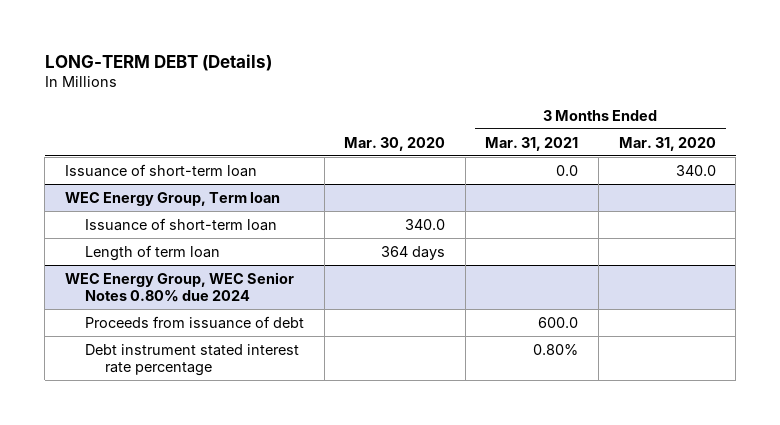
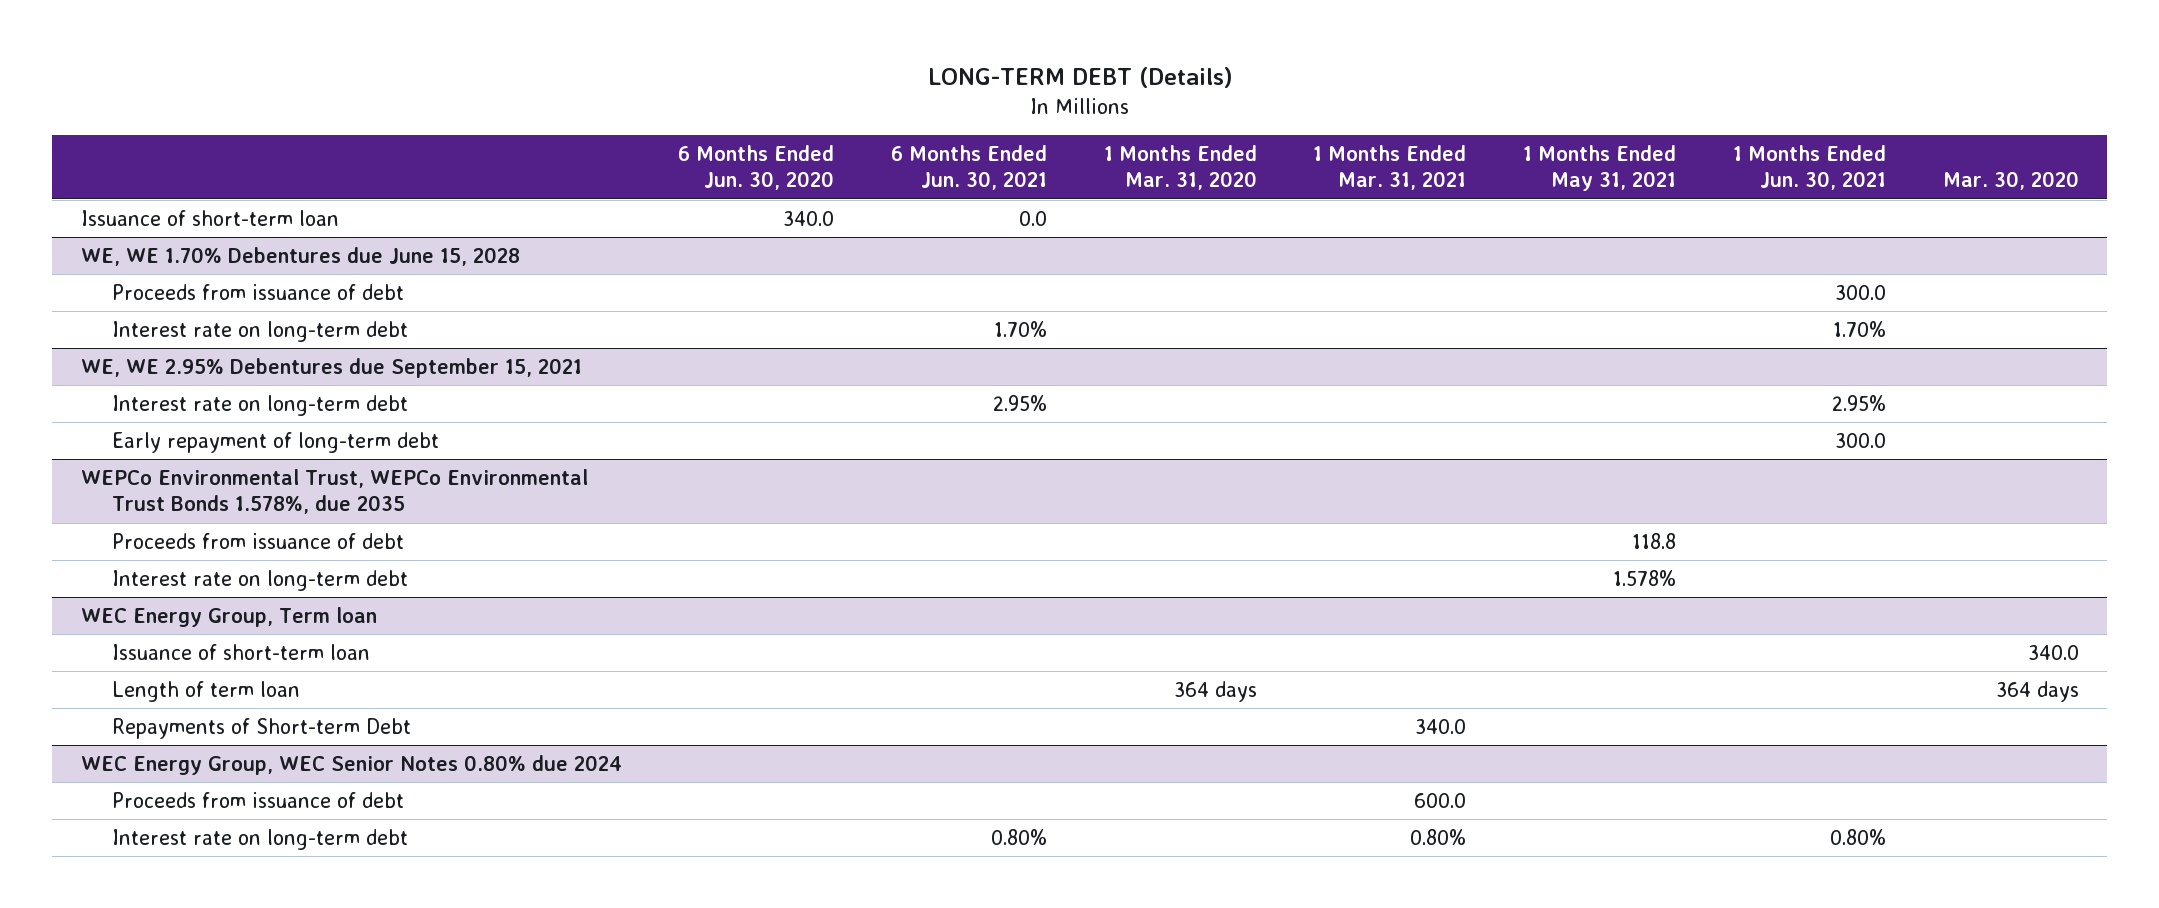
- | Mar. 30, 2020 | 3 Months Ended Mar. 31, 2021 | 3 Months Ended Mar. 31, 2020
+ | 6 Months Ended Jun. 30, 2020 | 6 Months Ended Jun. 30, 2021 | 1 Months Ended Mar. 31, 2020 | 1 Months Ended Mar. 31, 2021 | 1 Months Ended May 31, 2021 | 1 Months Ended Jun. 30, 2021 | Mar. 30, 2020
+ WE, WE 1.70% Debentures due June 15, 2028
+ Proceeds from issuance of debt | | | | | | 300.0 |
+ Interest rate on long-term debt | | 1.70% | | | | 1.70% |
+ WE, WE 2.95% Debentures due September 15, 2021
+ Interest rate on long-term debt | | 2.95% | | | | 2.95% |
+ Early repayment of long-term debt | | | | | | 300.0 |
+ WEPCo Environmental Trust, WEPCo Environmental Trust Bonds 1.578%, due 2035
+ Proceeds from issuance of debt | | | | | 118.8 | |
+ Interest rate on long-term debt | | | | | 1.578% | |
@ WEC Energy Group, Term loan
+ Repayments of Short-term Debt | | | | 340.0 | | |
@ WEC Energy Group, WEC Senior Notes 0.80% due 2024
- Debt instrument stated interest rate percentage | | 0.80% |
+ Interest rate on long-term debt | | 0.80% | | 0.80% | | 0.80% |

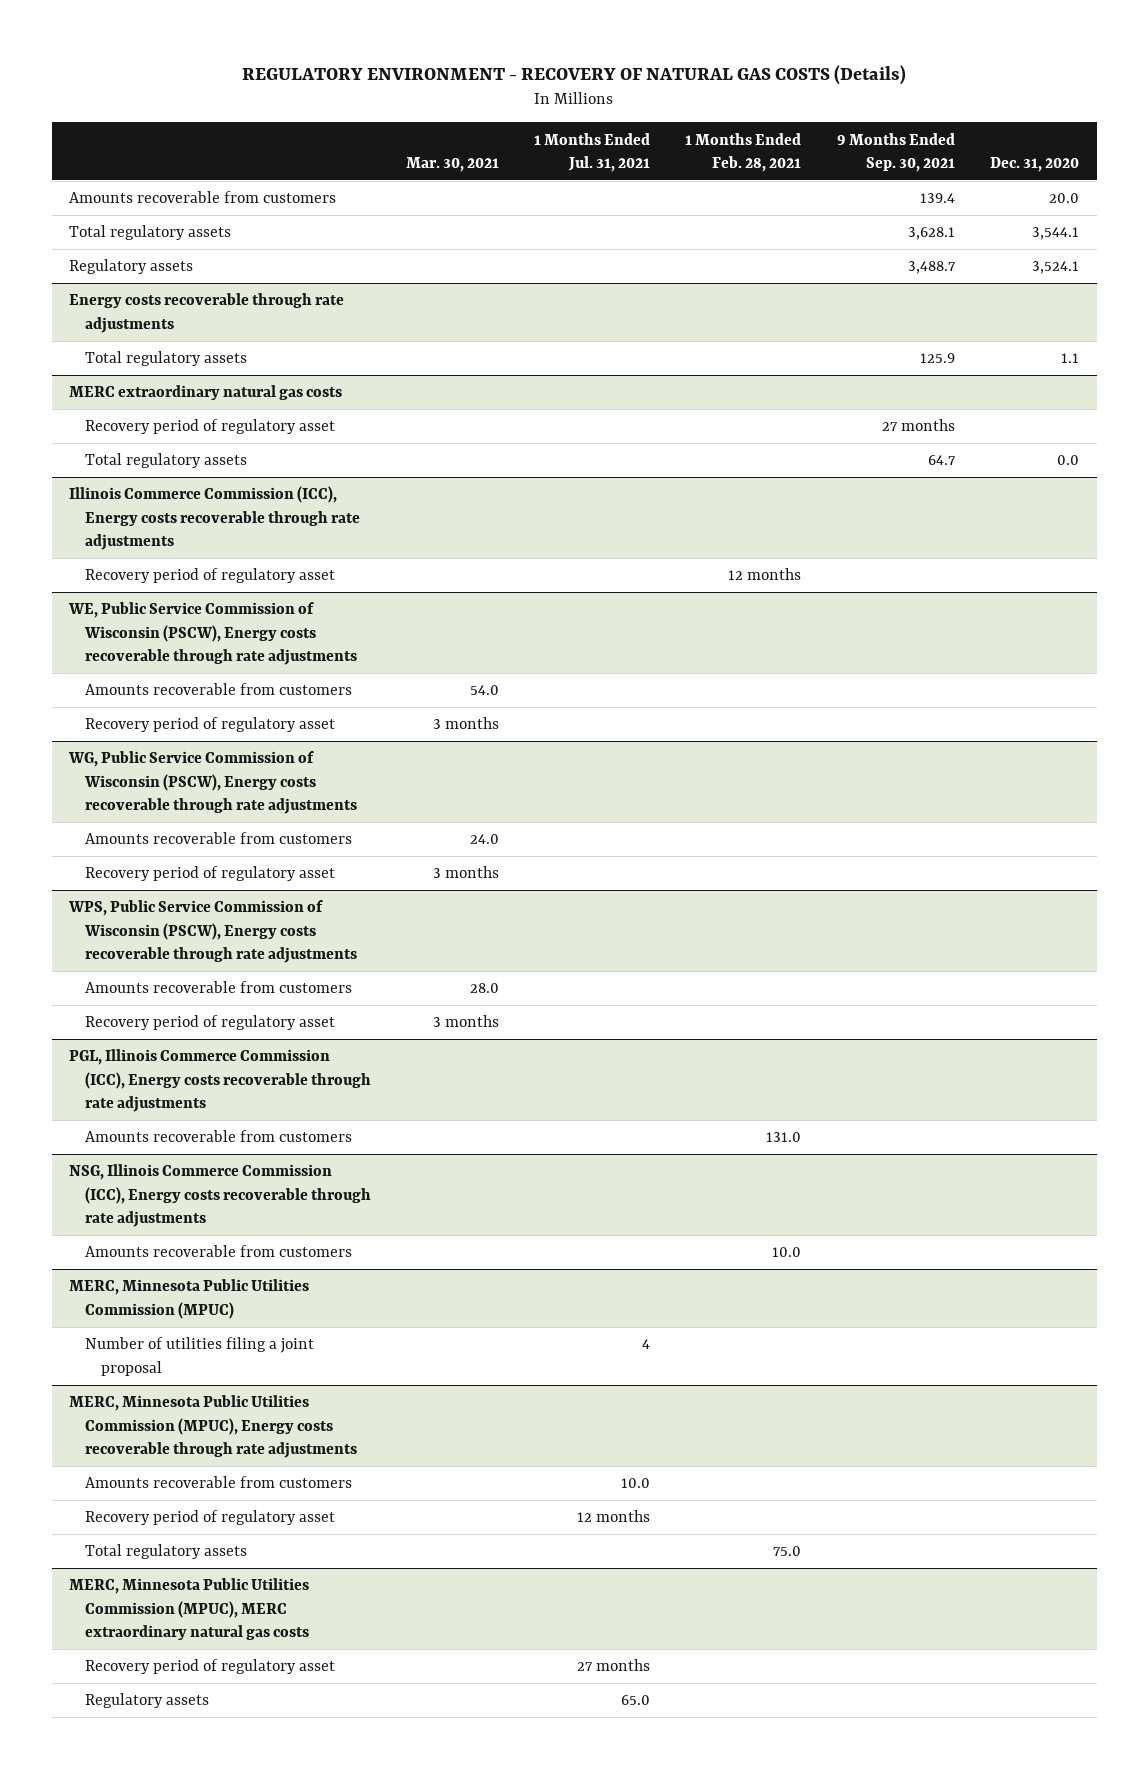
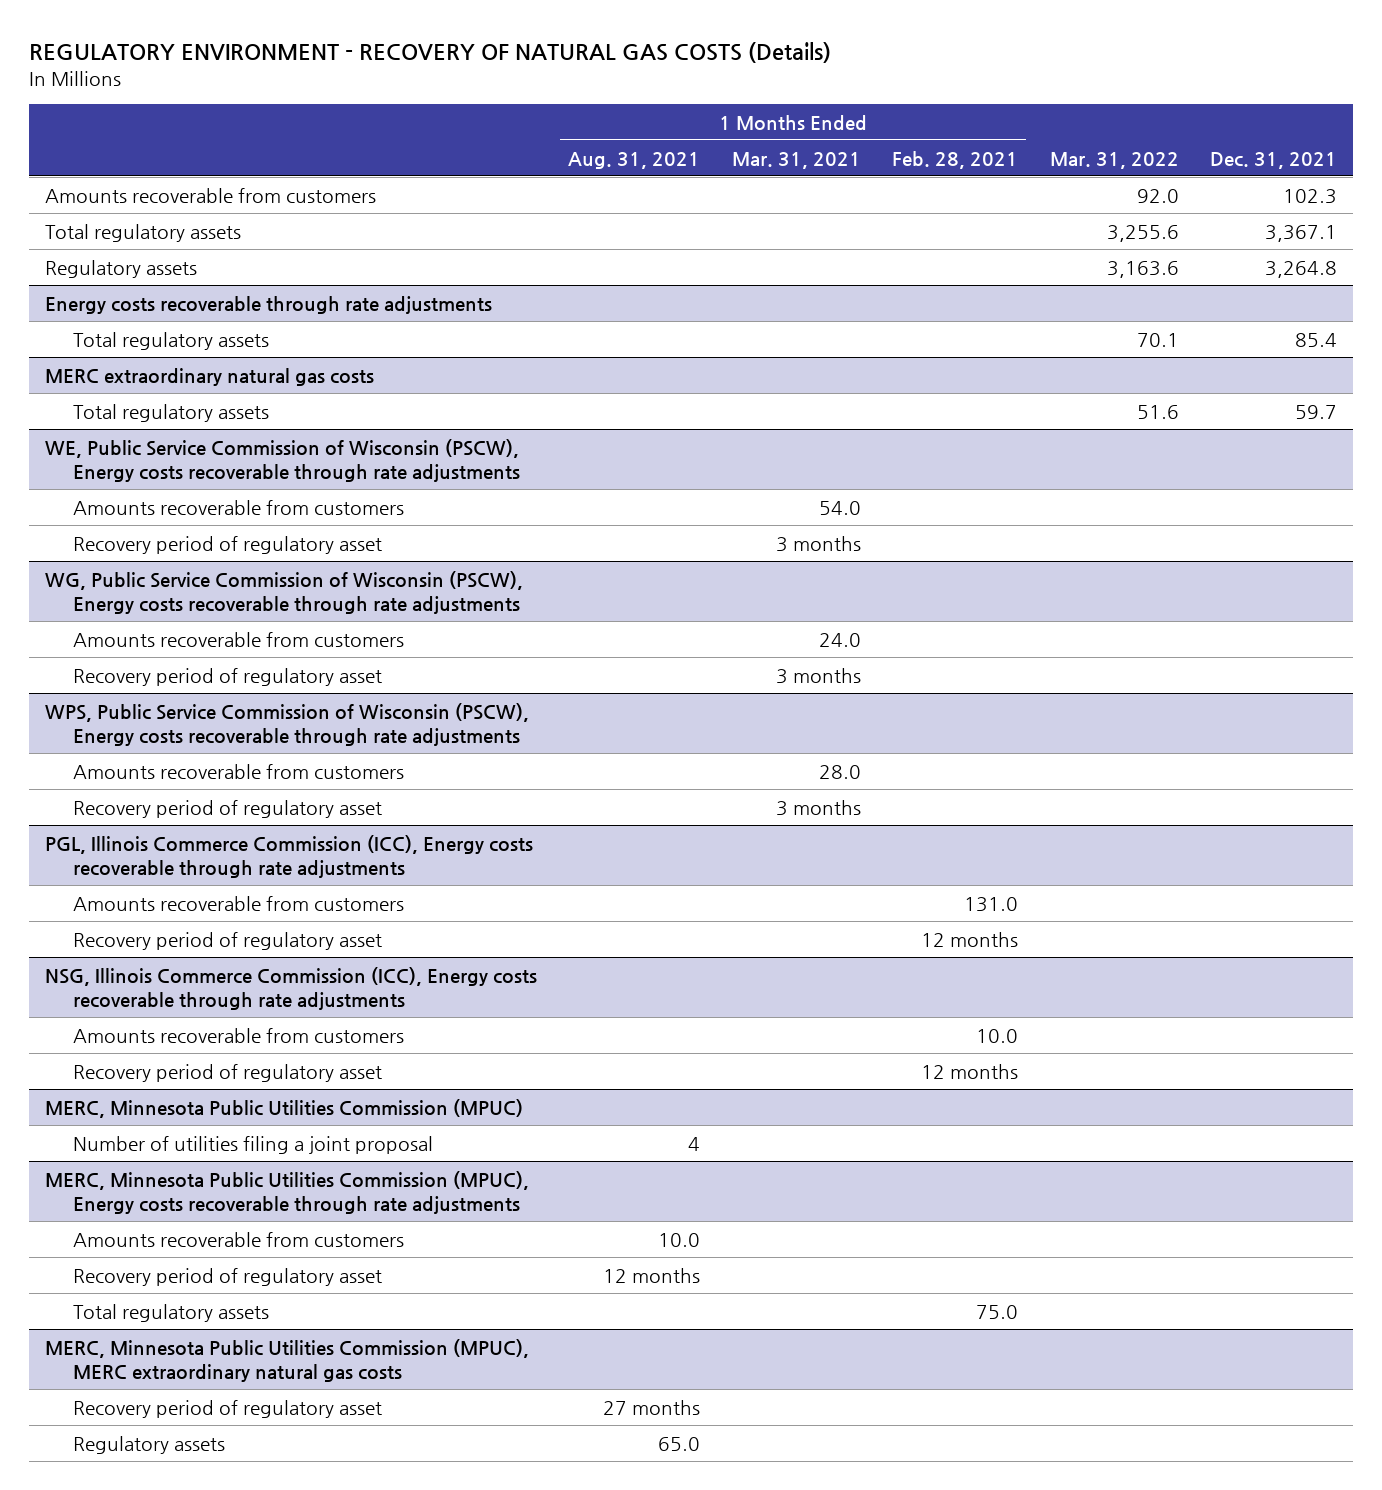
- | Mar. 30, 2021 | 1 Months Ended Jul. 31, 2021 | 1 Months Ended Feb. 28, 2021 | 9 Months Ended Sep. 30, 2021 | Dec. 31, 2020
+ | 1 Months Ended Aug. 31, 2021 | 1 Months Ended Mar. 31, 2021 | 1 Months Ended Feb. 28, 2021 | Mar. 31, 2022 | Dec. 31, 2021
@ MERC extraordinary natural gas costs
- Recovery period of regulatory asset | | | | 27 months |
- Illinois Commerce Commission (ICC), Energy costs recoverable through rate adjustments
- Recovery period of regulatory asset | | | 12 months | |
@ PGL, Illinois Commerce Commission (ICC), Energy costs recoverable through rate adjustments
+ Recovery period of regulatory asset | | | 12 months | |
@ NSG, Illinois Commerce Commission (ICC), Energy costs recoverable through rate adjustments
+ Recovery period of regulatory asset | | | 12 months | |

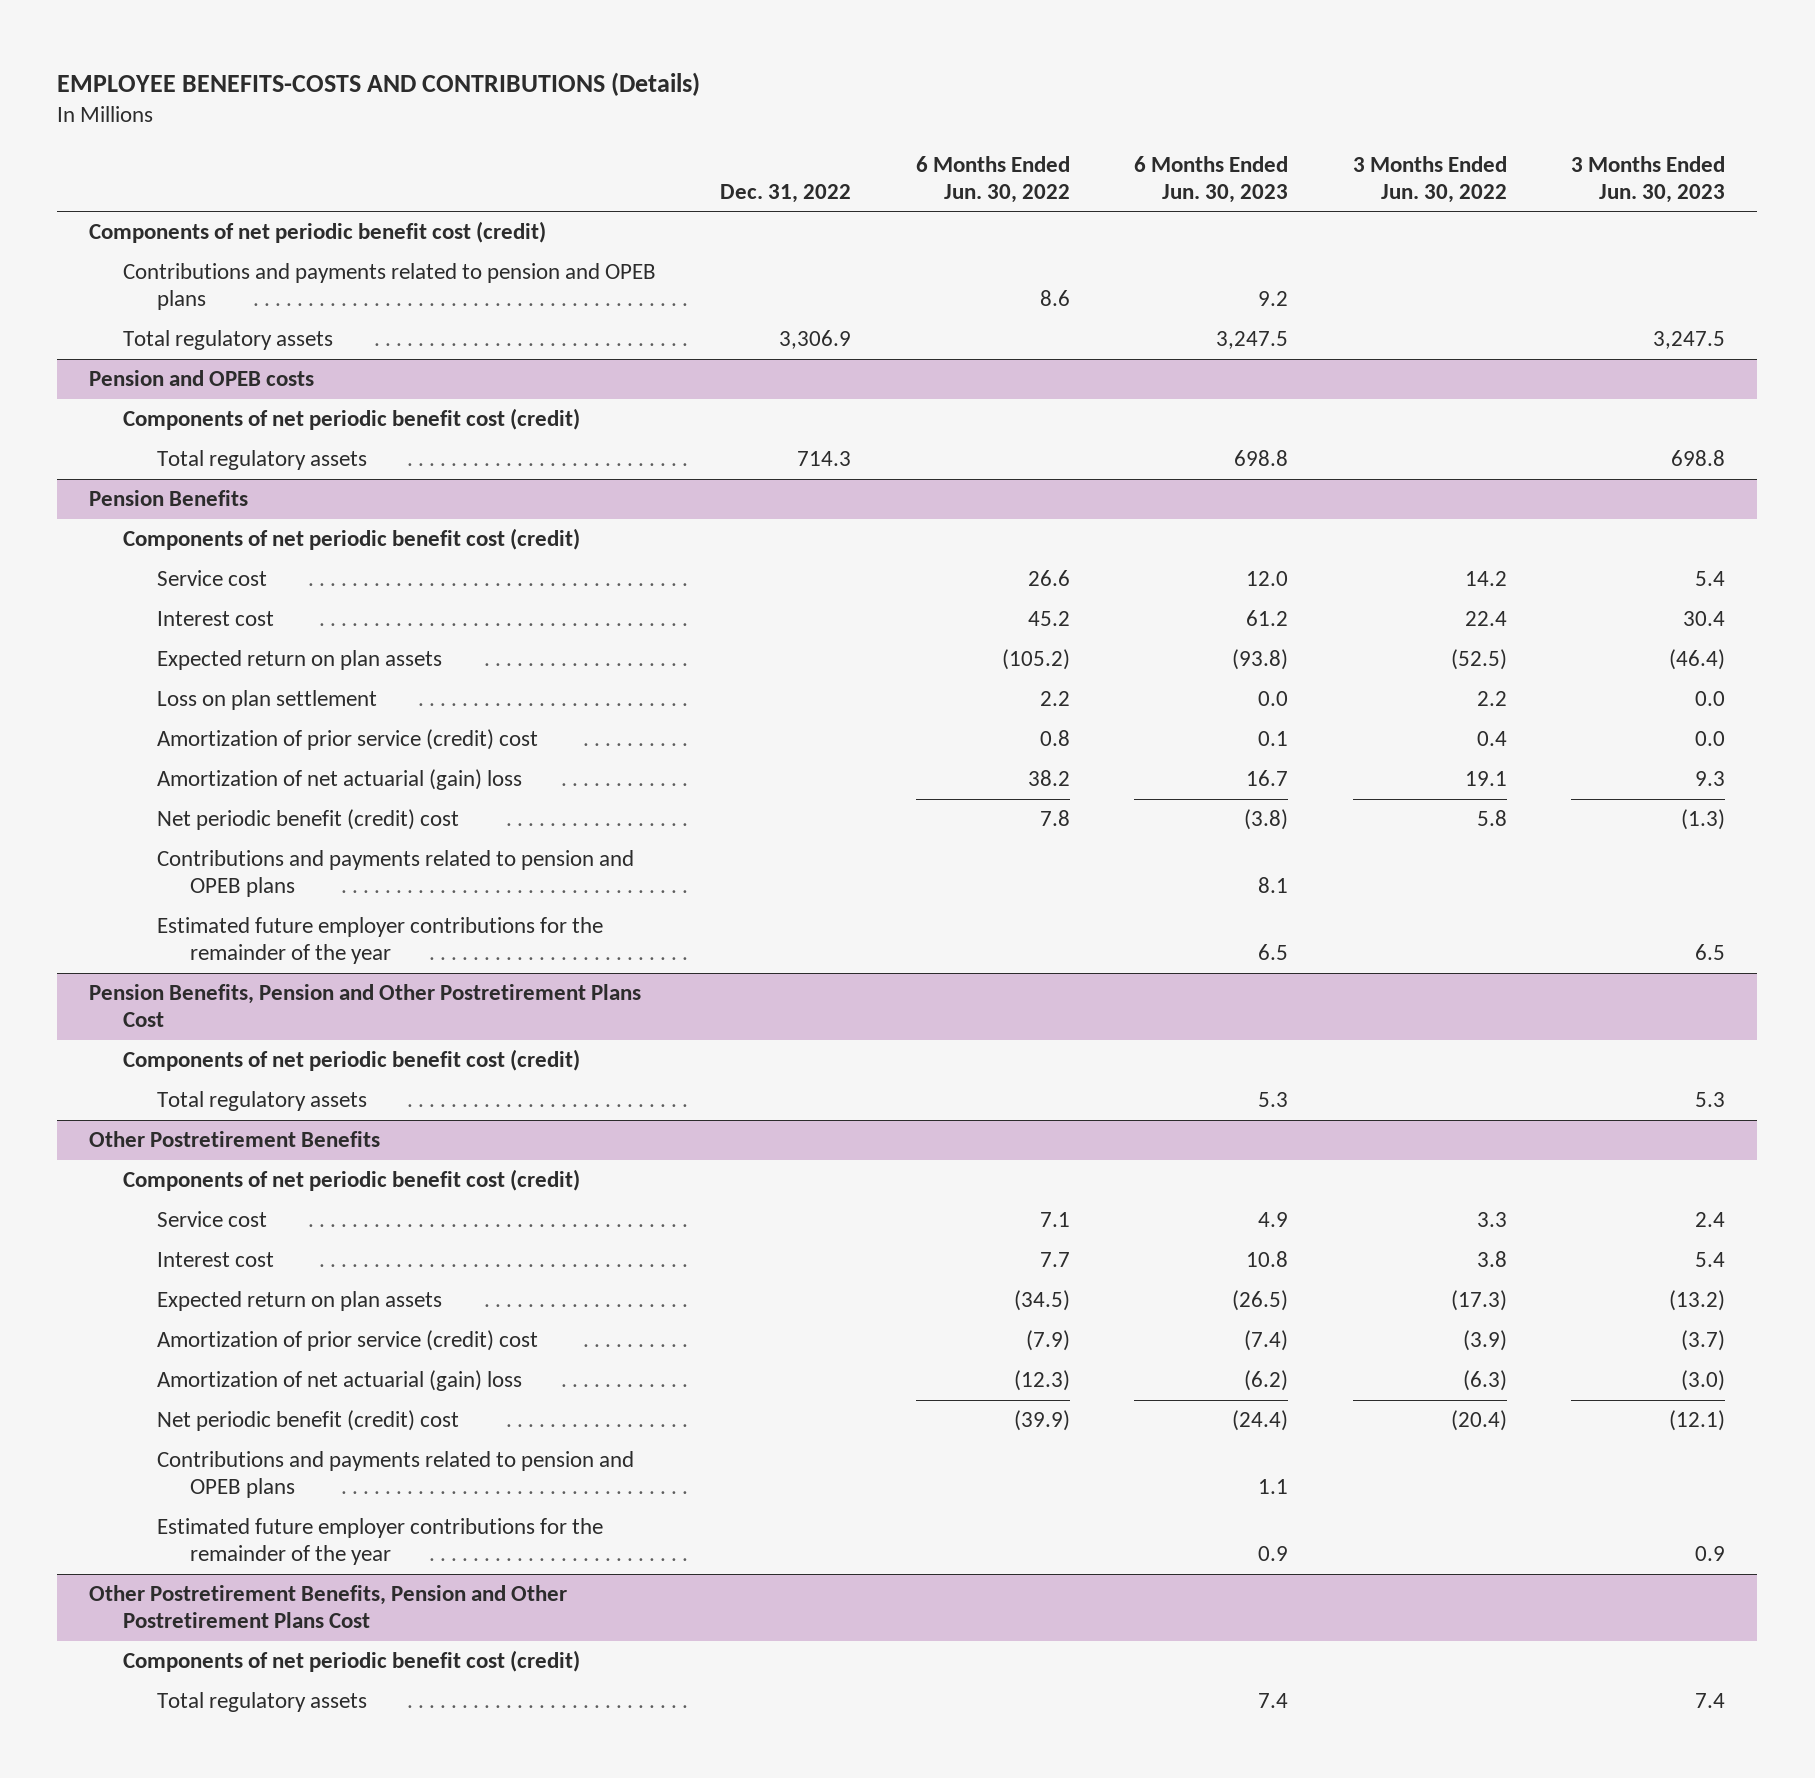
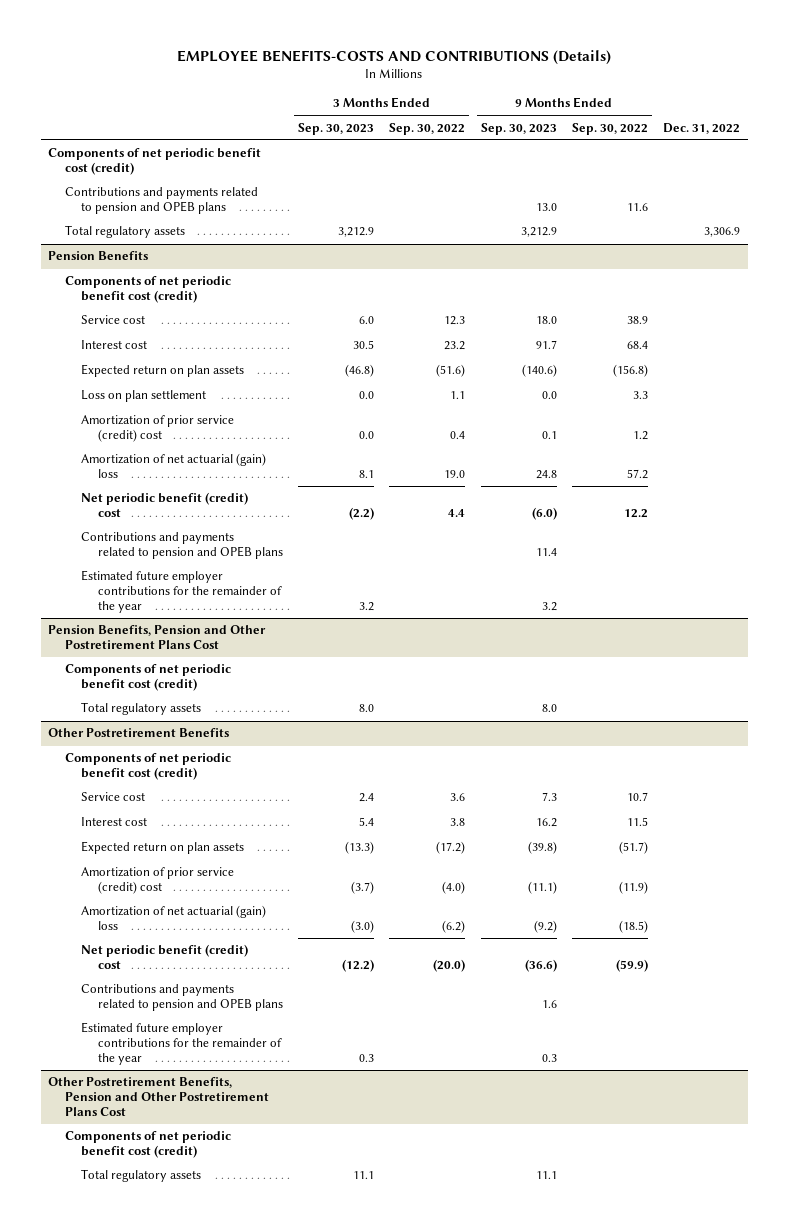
- | Dec. 31, 2022 | 6 Months Ended Jun. 30, 2022 | 6 Months Ended Jun. 30, 2023 | 3 Months Ended Jun. 30, 2022 | 3 Months Ended Jun. 30, 2023
+ | 3 Months Ended Sep. 30, 2023 | 3 Months Ended Sep. 30, 2022 | 9 Months Ended Sep. 30, 2023 | 9 Months Ended Sep. 30, 2022 | Dec. 31, 2022
- Pension and OPEB costs
- Components of net periodic benefit cost (credit)
- Total regulatory assets | 714.3 | | 698.8 | | 698.8

